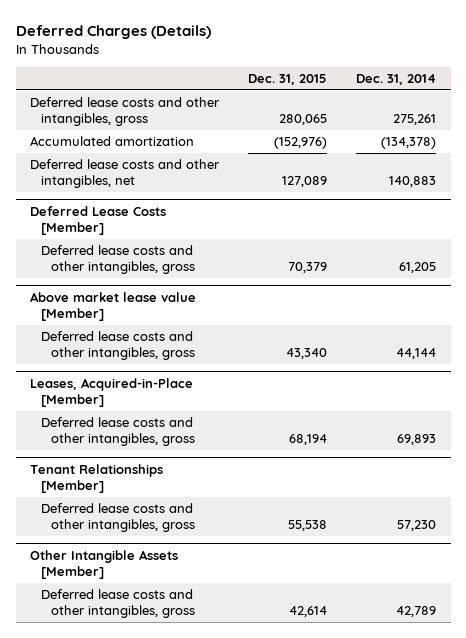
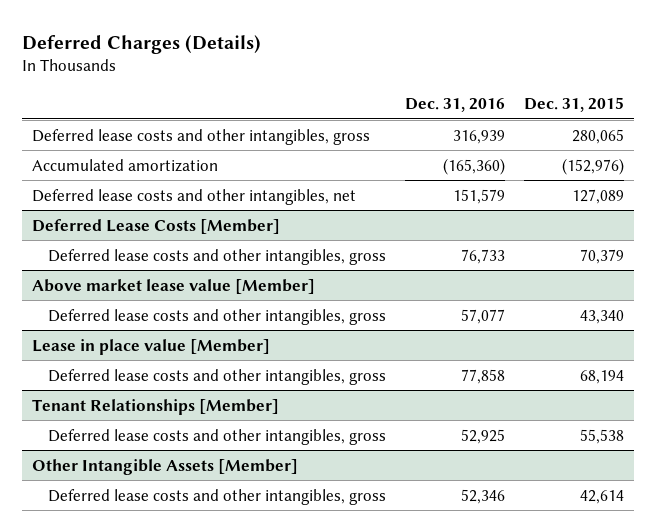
- | Dec. 31, 2015 | Dec. 31, 2014
+ | Dec. 31, 2016 | Dec. 31, 2015
- Leases, Acquired-in-Place [Member]
+ Lease in place value [Member]

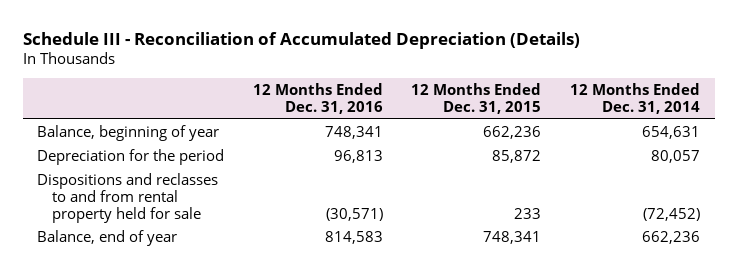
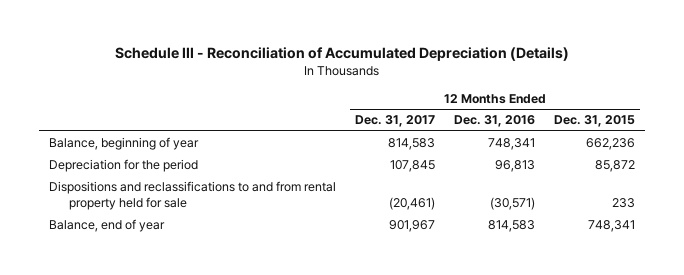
- | 12 Months Ended Dec. 31, 2016 | 12 Months Ended Dec. 31, 2015 | 12 Months Ended Dec. 31, 2014
+ | 12 Months Ended Dec. 31, 2017 | 12 Months Ended Dec. 31, 2016 | 12 Months Ended Dec. 31, 2015
- Dispositions and reclasses to and from rental property held for sale | (30,571) | 233 | (72,452)
+ Dispositions and reclassifications to and from rental property held for sale | (20,461) | (30,571) | 233

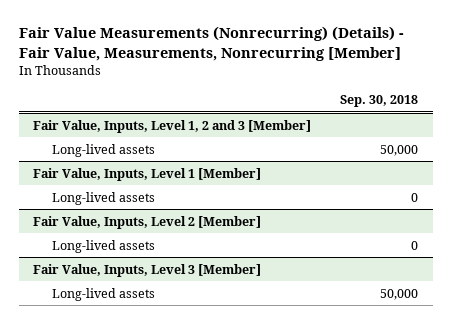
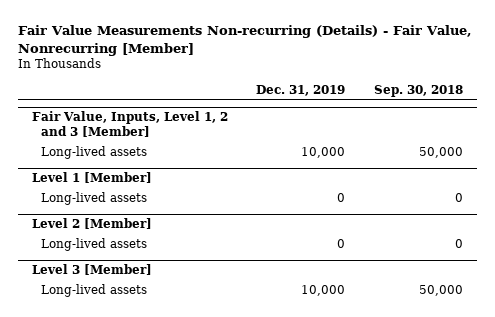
- Fair Value Measurements (Nonrecurring) (Details) - Fair Value, Measurements, Nonrecurring [Member]
+ Fair Value Measurements Non-recurring (Details) - Fair Value, Nonrecurring [Member]
- | Sep. 30, 2018
+ | Dec. 31, 2019 | Sep. 30, 2018
- Fair Value, Inputs, Level 1 [Member]
+ Level 1 [Member]
- Fair Value, Inputs, Level 2 [Member]
+ Level 2 [Member]
- Fair Value, Inputs, Level 3 [Member]
+ Level 3 [Member]

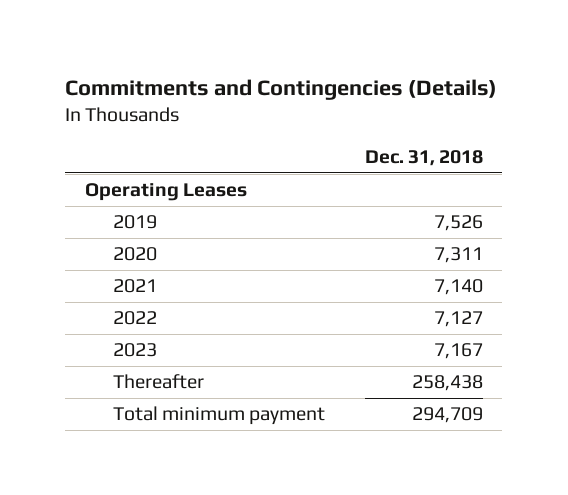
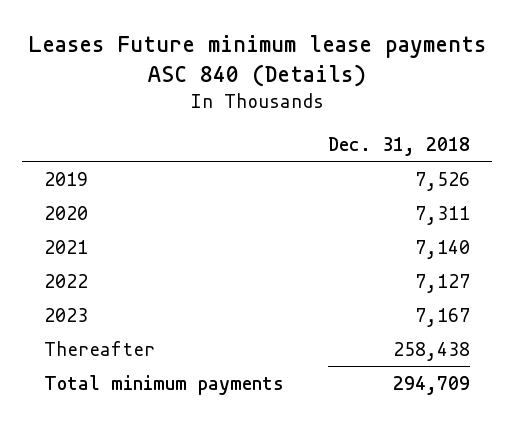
- Commitments and Contingencies (Details)
+ Leases Future minimum lease payments ASC 840 (Details)
- Operating Leases
- Total minimum payment | 294,709
+ Total minimum payments | 294,709

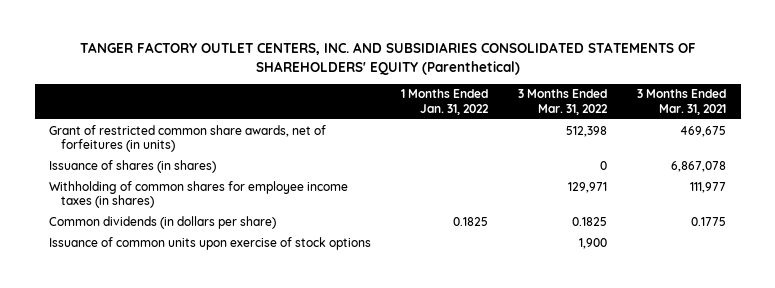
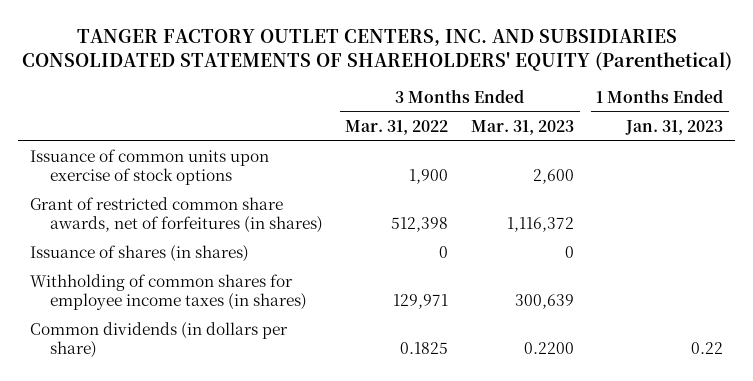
- | 1 Months Ended Jan. 31, 2022 | 3 Months Ended Mar. 31, 2022 | 3 Months Ended Mar. 31, 2021
+ | 3 Months Ended Mar. 31, 2022 | 3 Months Ended Mar. 31, 2023 | 1 Months Ended Jan. 31, 2023
- Grant of restricted common share awards, net of forfeitures (in units) | | 512,398 | 469,675
moved up: Issuance of common units upon exercise of stock options | 1,900 | 2,600 |
+ Grant of restricted common share awards, net of forfeitures (in shares) | 512,398 | 1,116,372 |

